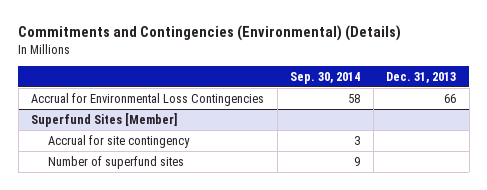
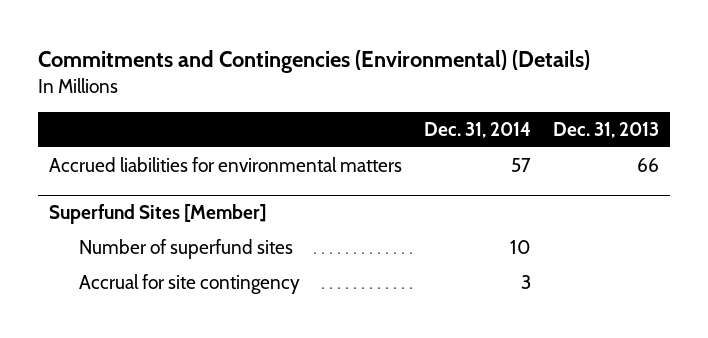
- | Sep. 30, 2014 | Dec. 31, 2013
+ | Dec. 31, 2014 | Dec. 31, 2013
- Accrual for Environmental Loss Contingencies | 58 | 66
+ Accrued liabilities for environmental matters | 57 | 66
@ Superfund Sites [Member]
moved down: Accrual for site contingency | 3 |

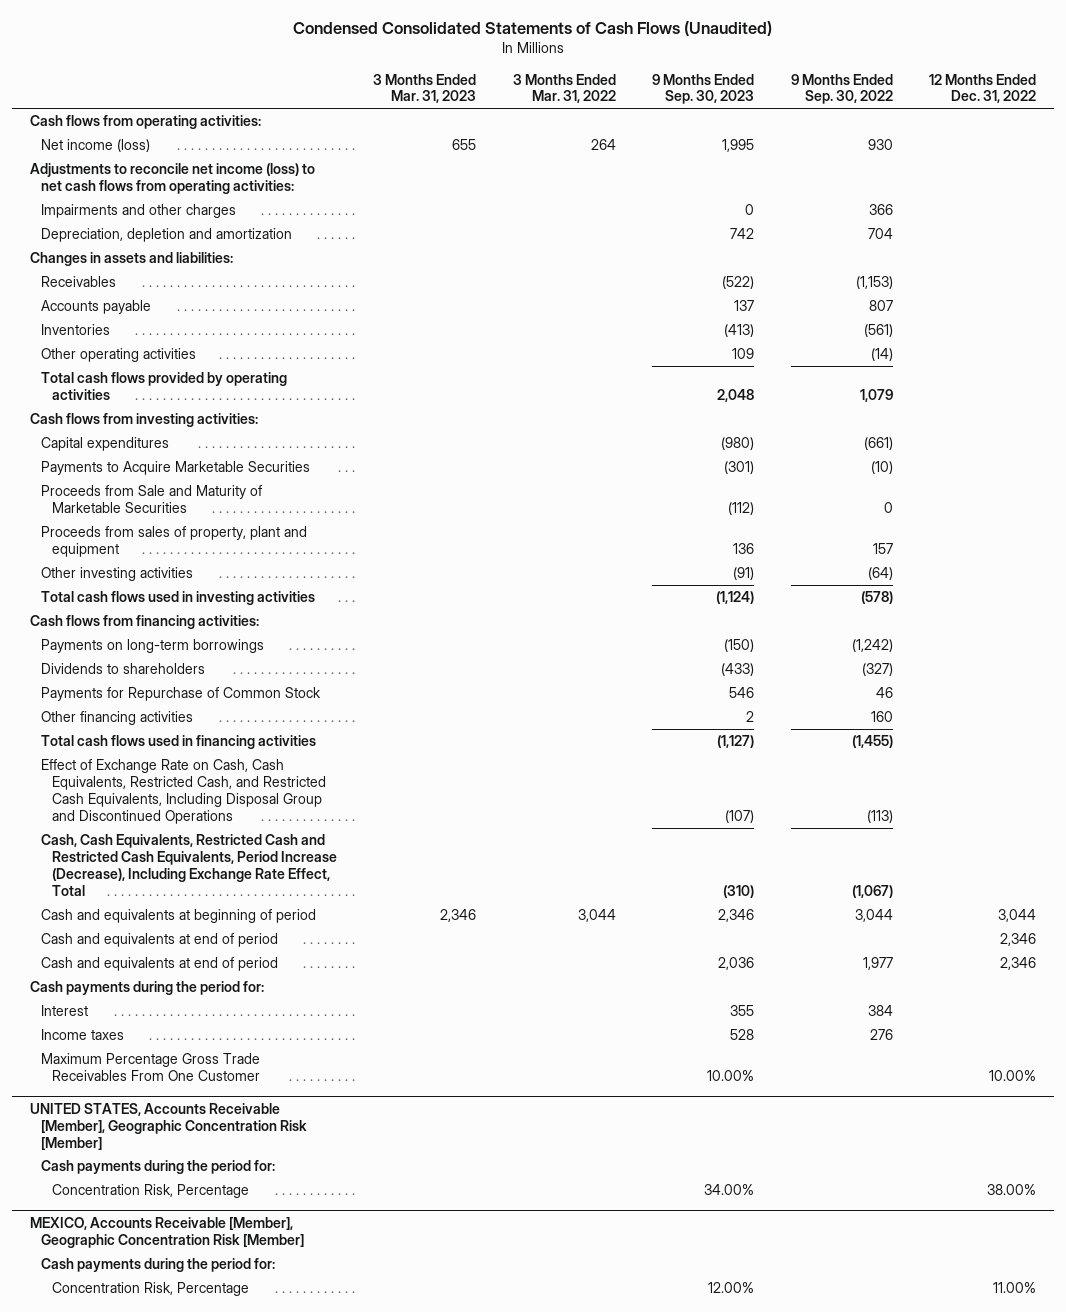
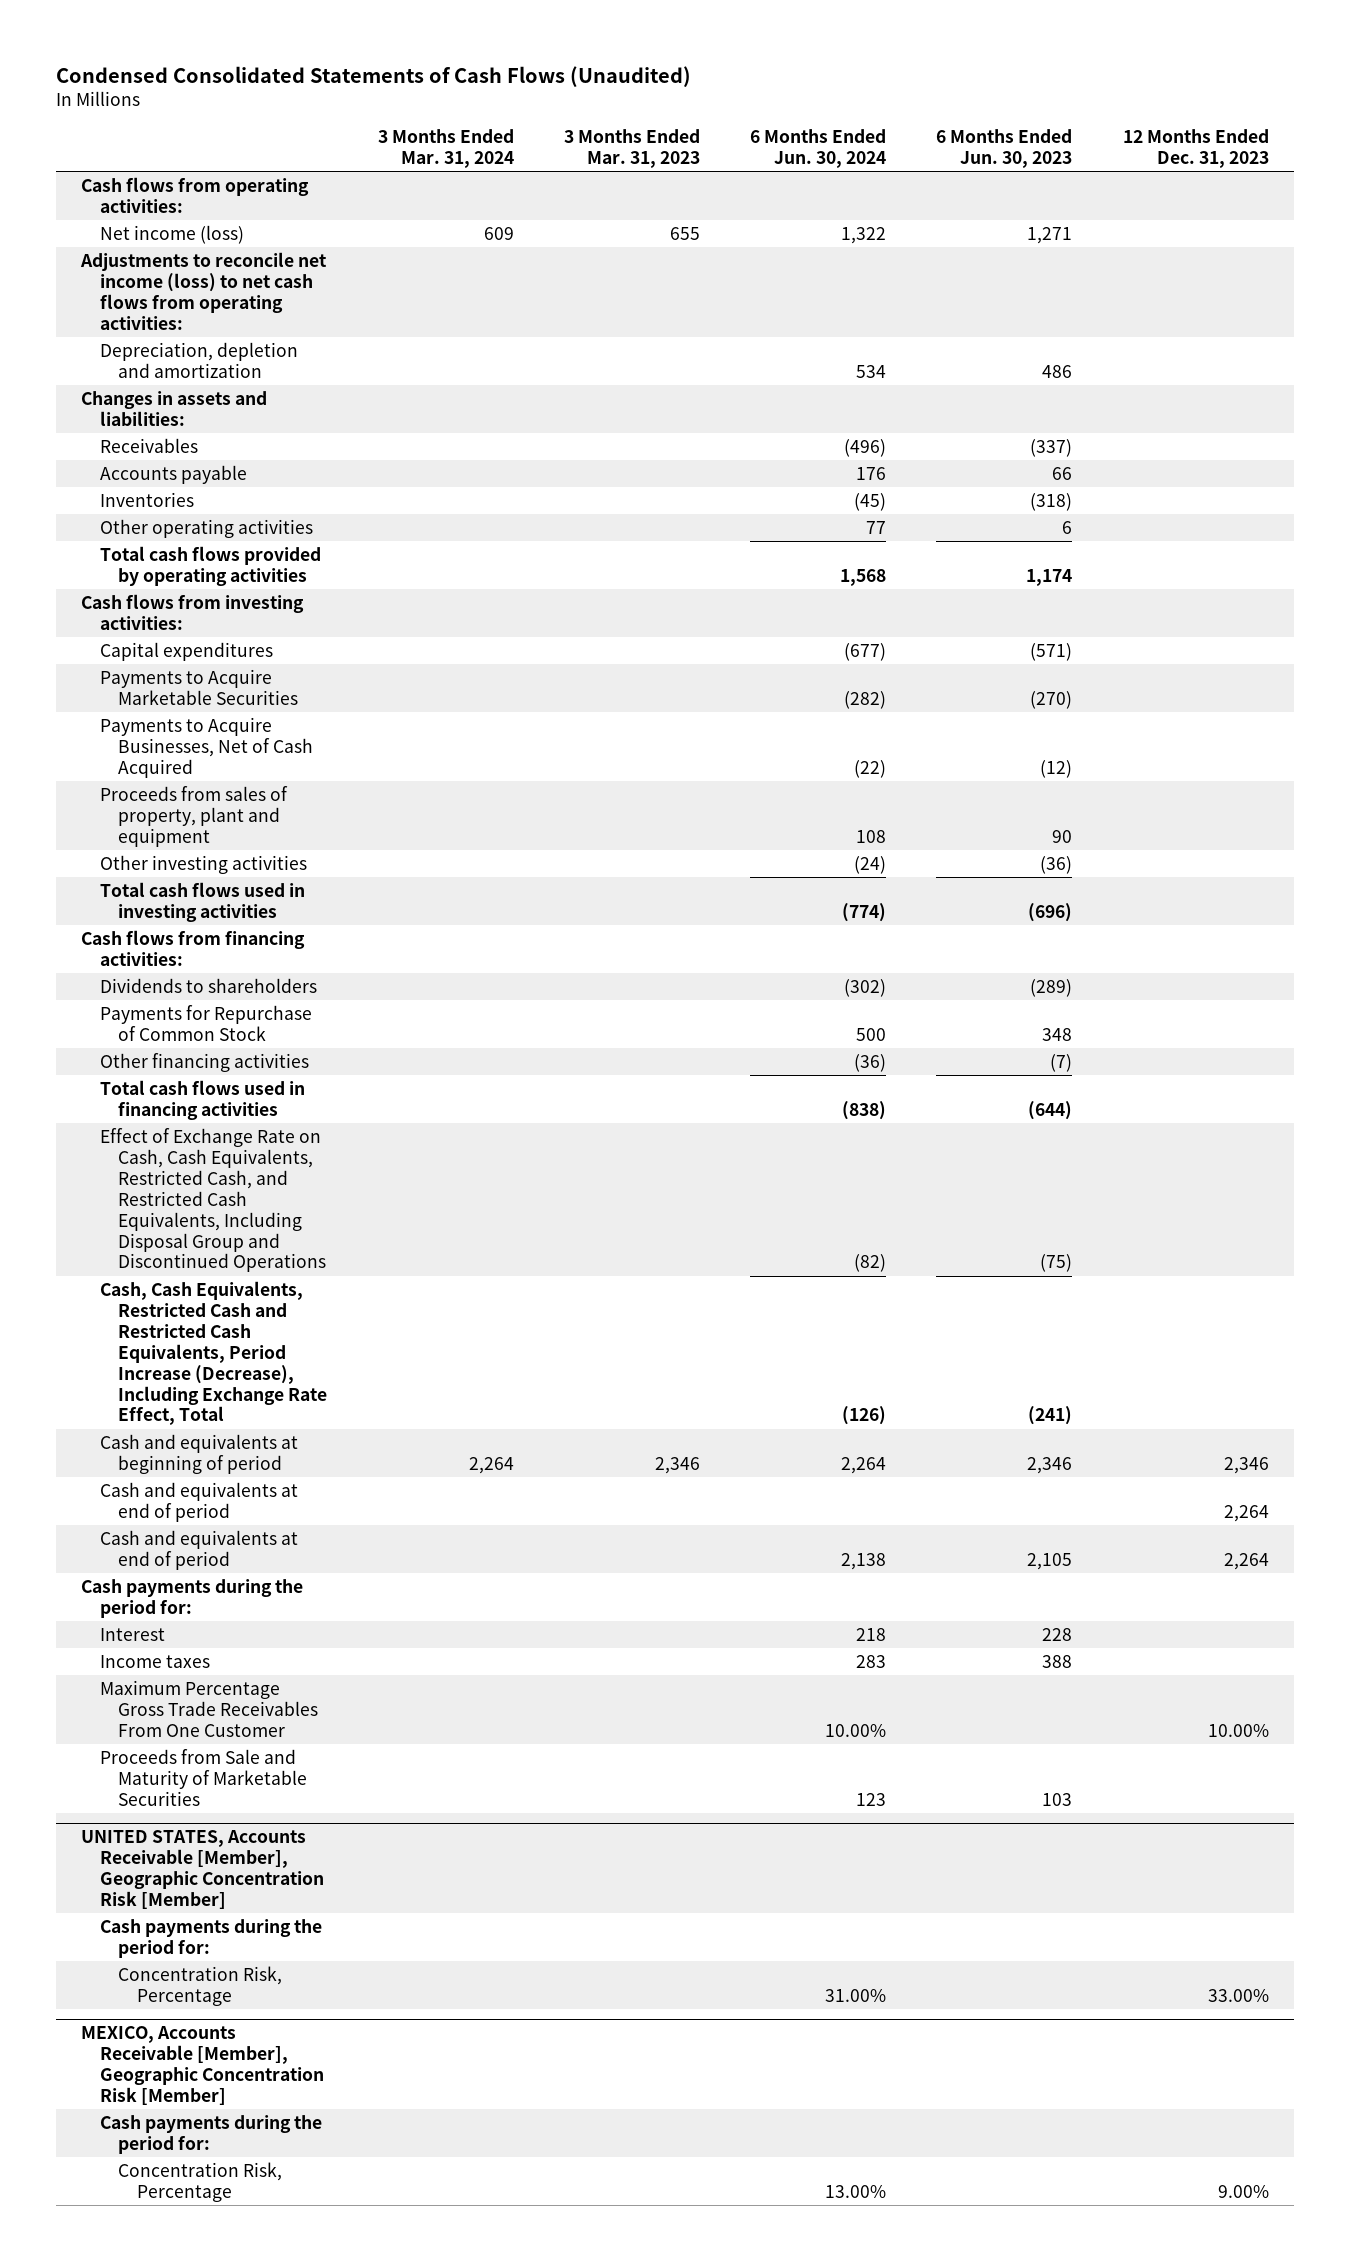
- | 3 Months Ended Mar. 31, 2023 | 3 Months Ended Mar. 31, 2022 | 9 Months Ended Sep. 30, 2023 | 9 Months Ended Sep. 30, 2022 | 12 Months Ended Dec. 31, 2022
+ | 3 Months Ended Mar. 31, 2024 | 3 Months Ended Mar. 31, 2023 | 6 Months Ended Jun. 30, 2024 | 6 Months Ended Jun. 30, 2023 | 12 Months Ended Dec. 31, 2023
- Impairments and other charges | | | 0 | 366 |
+ Payments to Acquire Businesses, Net of Cash Acquired | | | (22) | (12) |
- Payments on long-term borrowings | | | (150) | (1,242) |
moved down: Proceeds from Sale and Maturity of Marketable Securities | | | 123 | 103 |

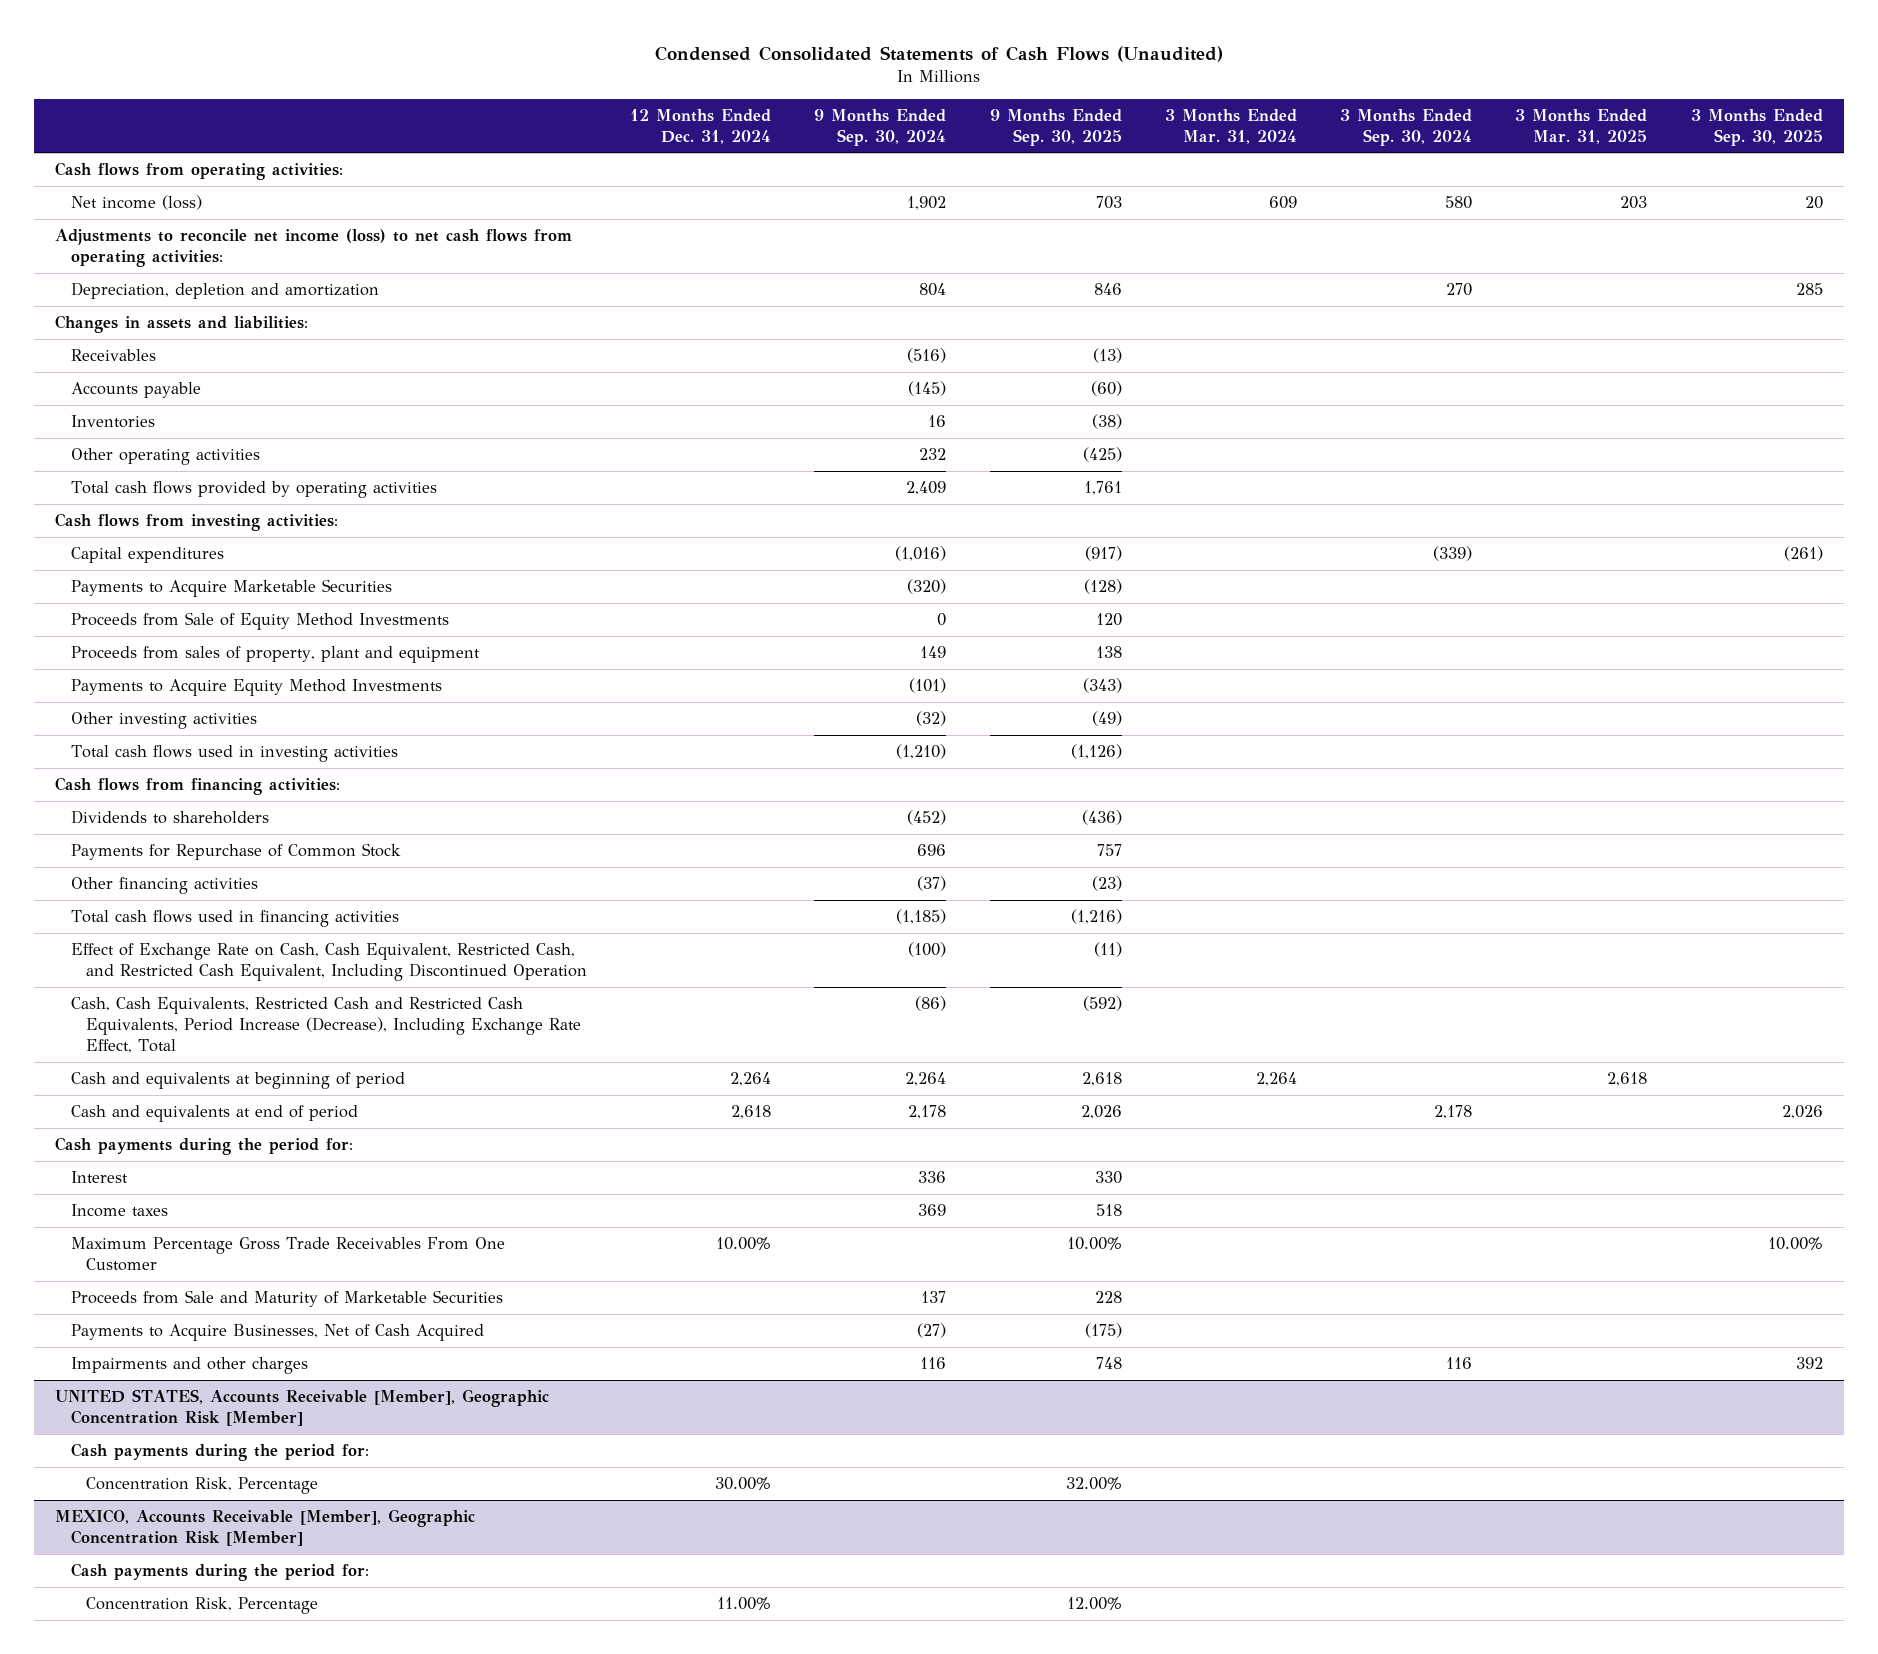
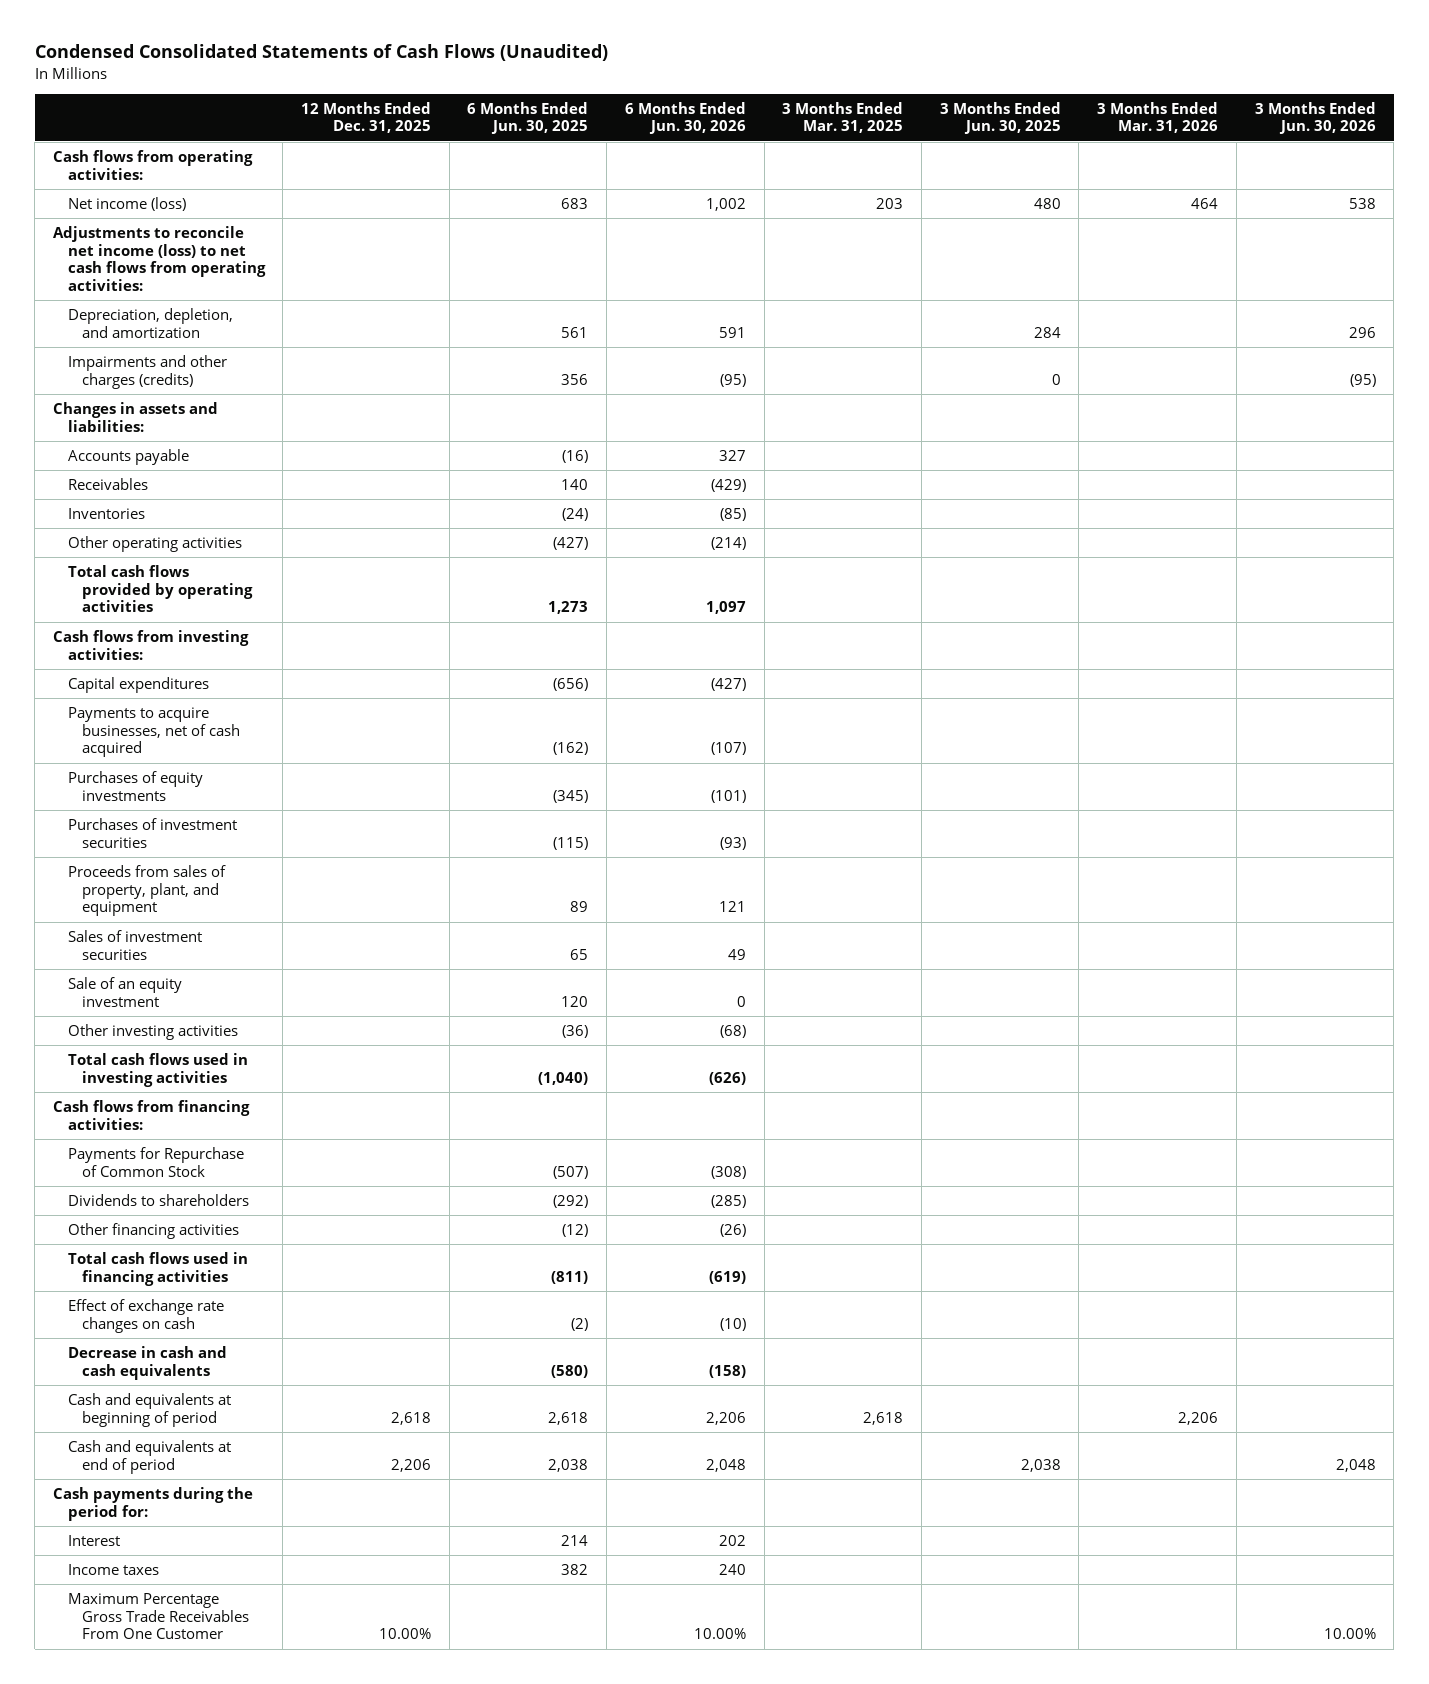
- | 12 Months Ended Dec. 31, 2024 | 9 Months Ended Sep. 30, 2024 | 9 Months Ended Sep. 30, 2025 | 3 Months Ended Mar. 31, 2024 | 3 Months Ended Sep. 30, 2024 | 3 Months Ended Mar. 31, 2025 | 3 Months Ended Sep. 30, 2025
+ | 12 Months Ended Dec. 31, 2025 | 6 Months Ended Jun. 30, 2025 | 6 Months Ended Jun. 30, 2026 | 3 Months Ended Mar. 31, 2025 | 3 Months Ended Jun. 30, 2025 | 3 Months Ended Mar. 31, 2026 | 3 Months Ended Jun. 30, 2026
- Depreciation, depletion and amortization | | 804 | 846 | | 270 | | 285
+ Depreciation, depletion, and amortization | | 561 | 591 | | 284 | | 296
+ Impairments and other charges (credits) | | 356 | (95) | | 0 | | (95)
moved down: Receivables | | 140 | (429) | | | |
- Payments to Acquire Marketable Securities | | (320) | (128) | | | |
- Proceeds from Sale of Equity Method Investments | | 0 | 120 | | | |
- Proceeds from sales of property, plant and equipment | | 149 | 138 | | | |
- Payments to Acquire Equity Method Investments | | (101) | (343) | | | |
+ Payments to acquire businesses, net of cash acquired | | (162) | (107) | | | |
+ Purchases of equity investments | | (345) | (101) | | | |
+ Purchases of investment securities | | (115) | (93) | | | |
+ Proceeds from sales of property, plant, and equipment | | 89 | 121 | | | |
+ Sales of investment securities | | 65 | 49 | | | |
+ Sale of an equity investment | | 120 | 0 | | | |
moved down: Dividends to shareholders | | (292) | (285) | | | |
- Effect of Exchange Rate on Cash, Cash Equivalent, Restricted Cash, and Restricted Cash Equivalent, Including Discontinued Operation | | (100) | (11) | | | |
- Cash, Cash Equivalents, Restricted Cash and Restricted Cash Equivalents, Period Increase (Decrease), Including Exchange Rate Effect, Total | | (86) | (592) | | | |
+ Effect of exchange rate changes on cash | | (2) | (10) | | | |
+ Decrease in cash and cash equivalents | | (580) | (158) | | | |
- Proceeds from Sale and Maturity of Marketable Securities | | 137 | 228 | | | |
- Payments to Acquire Businesses, Net of Cash Acquired | | (27) | (175) | | | |
- Impairments and other charges | | 116 | 748 | | 116 | | 392
- UNITED STATES, Accounts Receivable [Member], Geographic Concentration Risk [Member]
- Cash payments during the period for:
- Concentration Risk, Percentage | 30.00% | | 32.00% | | | |
- MEXICO, Accounts Receivable [Member], Geographic Concentration Risk [Member]
- Cash payments during the period for:
- Concentration Risk, Percentage | 11.00% | | 12.00% | | | |

